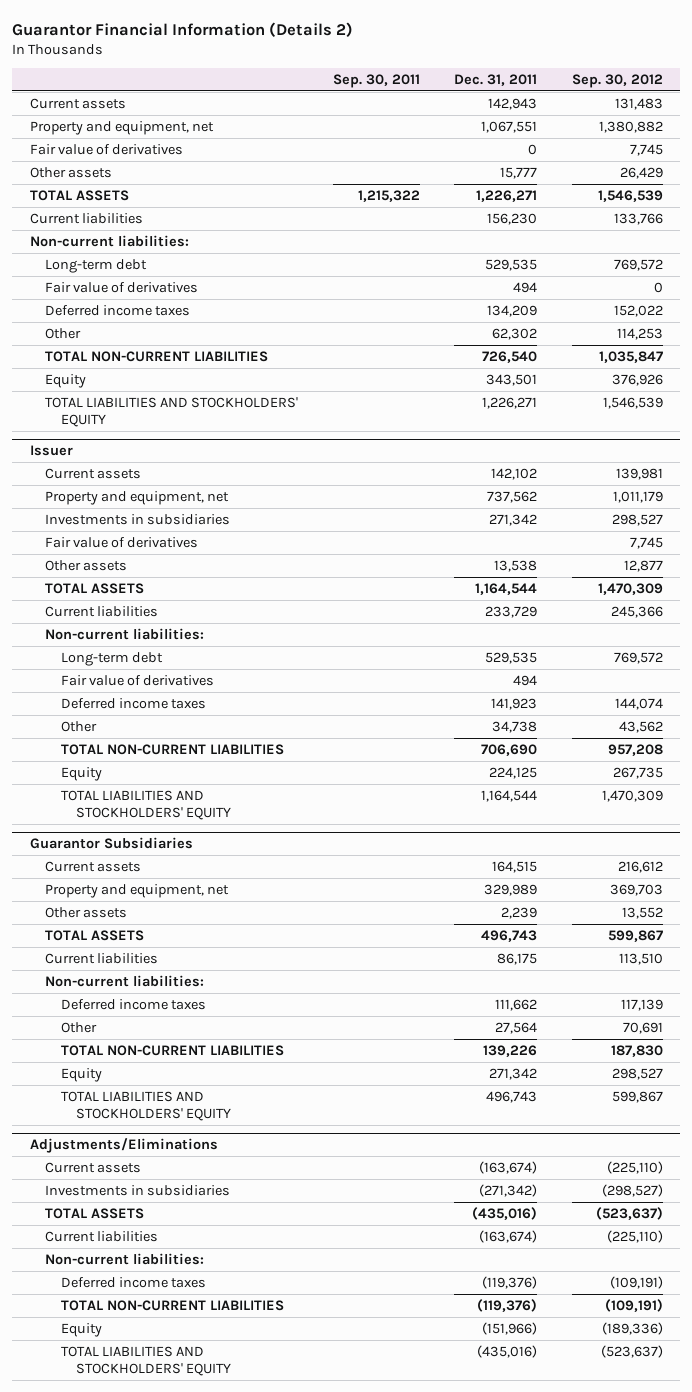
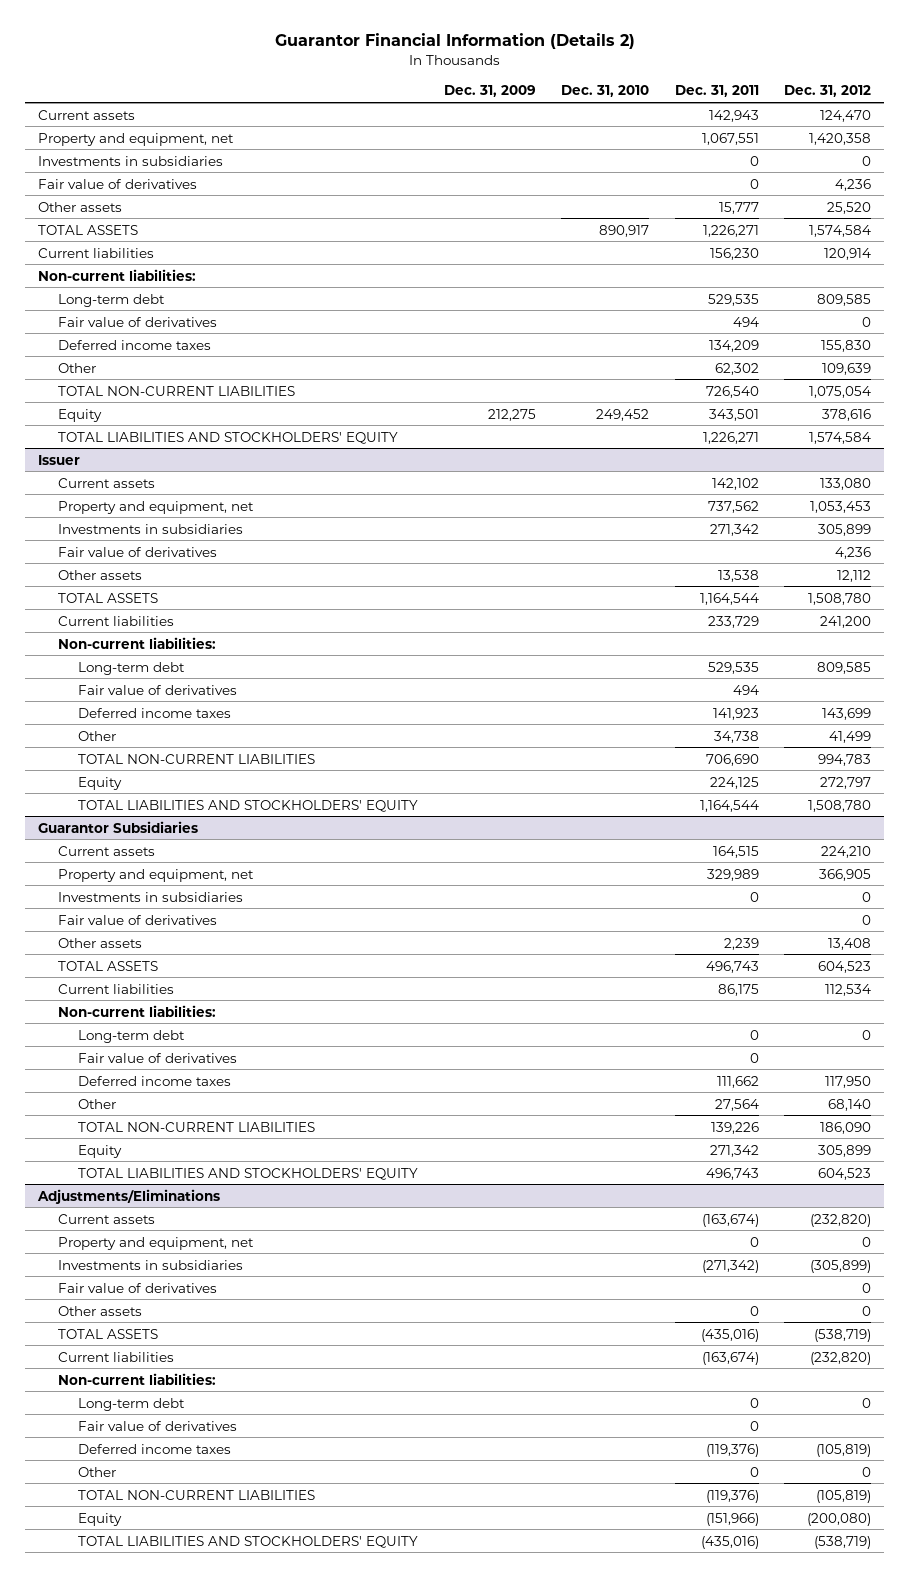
- | Sep. 30, 2011 | Dec. 31, 2011 | Sep. 30, 2012
+ | Dec. 31, 2009 | Dec. 31, 2010 | Dec. 31, 2011 | Dec. 31, 2012
+ Investments in subsidiaries | | | 0 | 0
@ Guarantor Subsidiaries
+ Investments in subsidiaries | | | 0 | 0
+ Fair value of derivatives | | | | 0
+ Long-term debt | | | 0 | 0
+ Fair value of derivatives | | | 0 |
@ Adjustments/Eliminations
+ Property and equipment, net | | | 0 | 0
+ Fair value of derivatives | | | | 0
+ Other assets | | | 0 | 0
+ Long-term debt | | | 0 | 0
+ Fair value of derivatives | | | 0 |
+ Other | | | 0 | 0

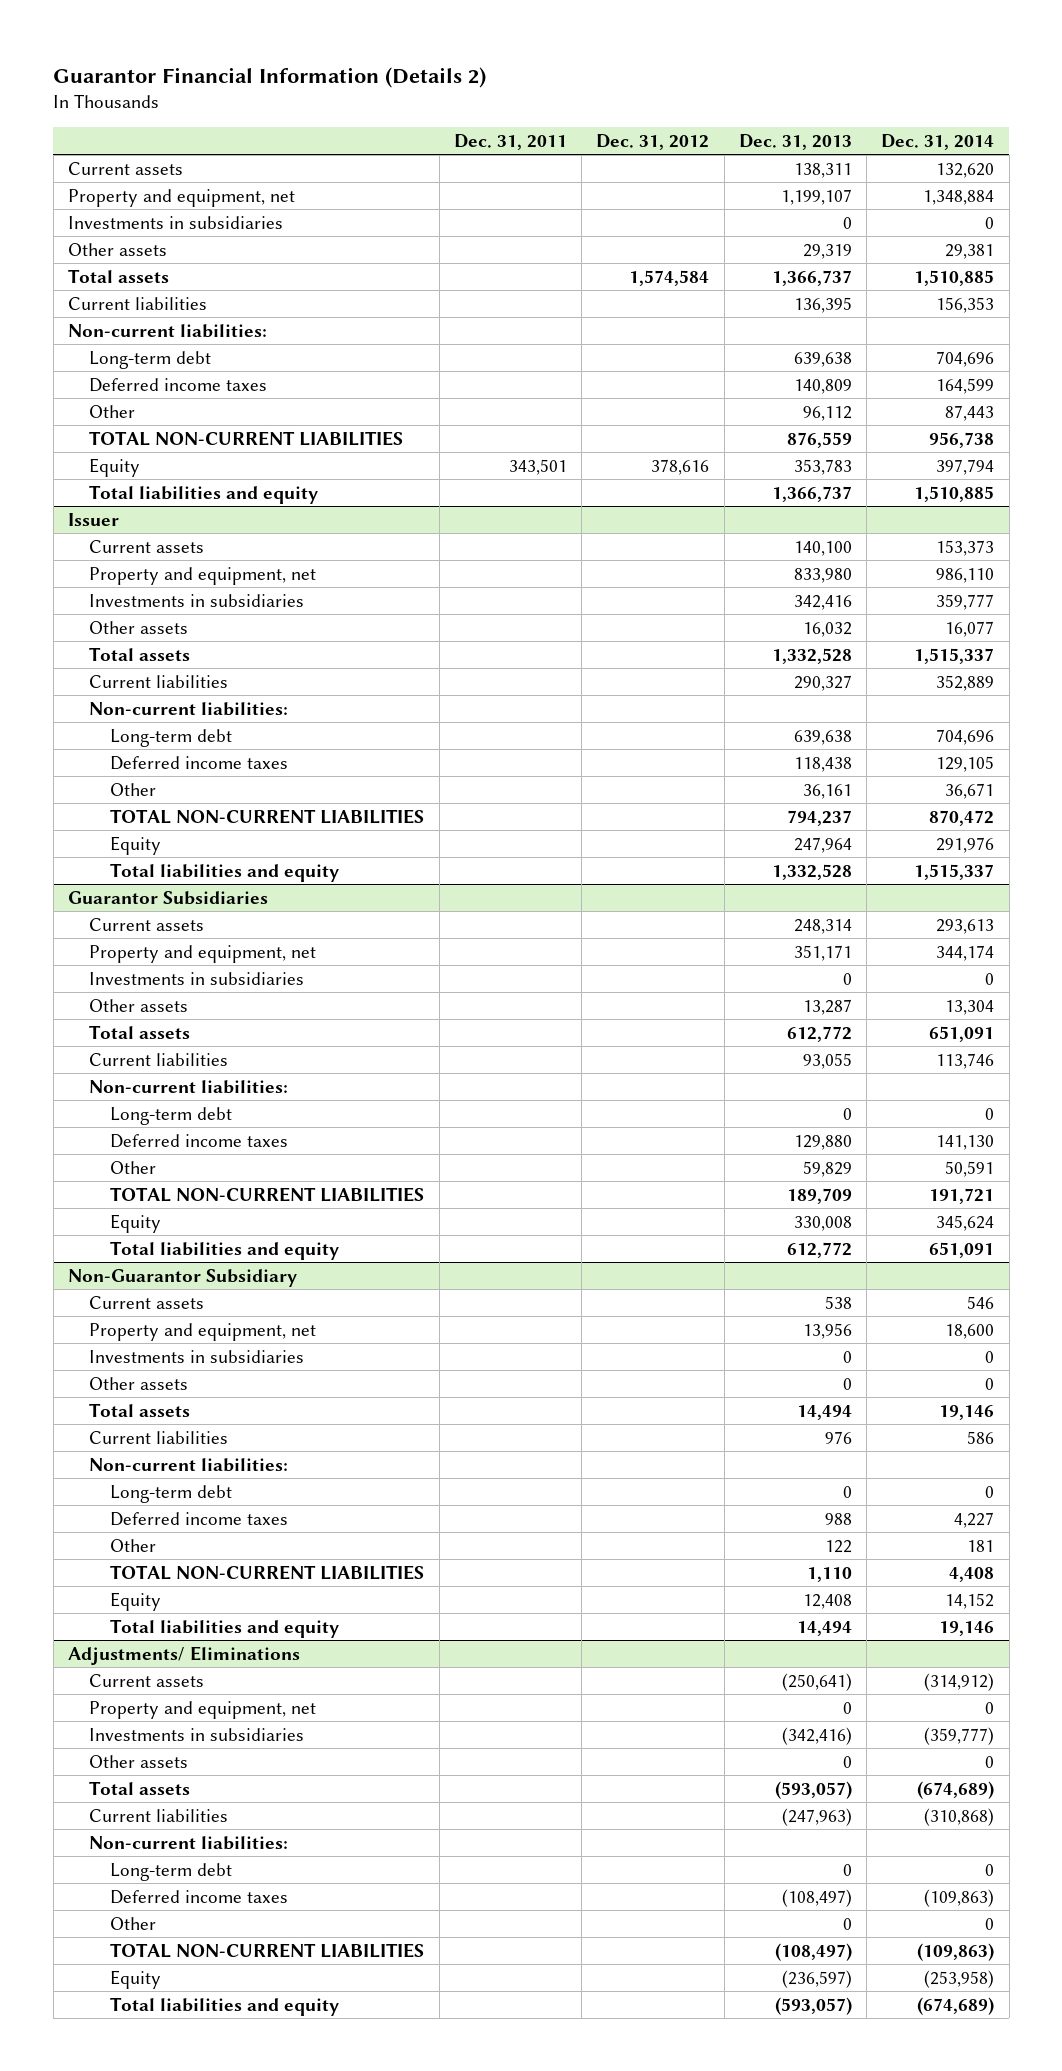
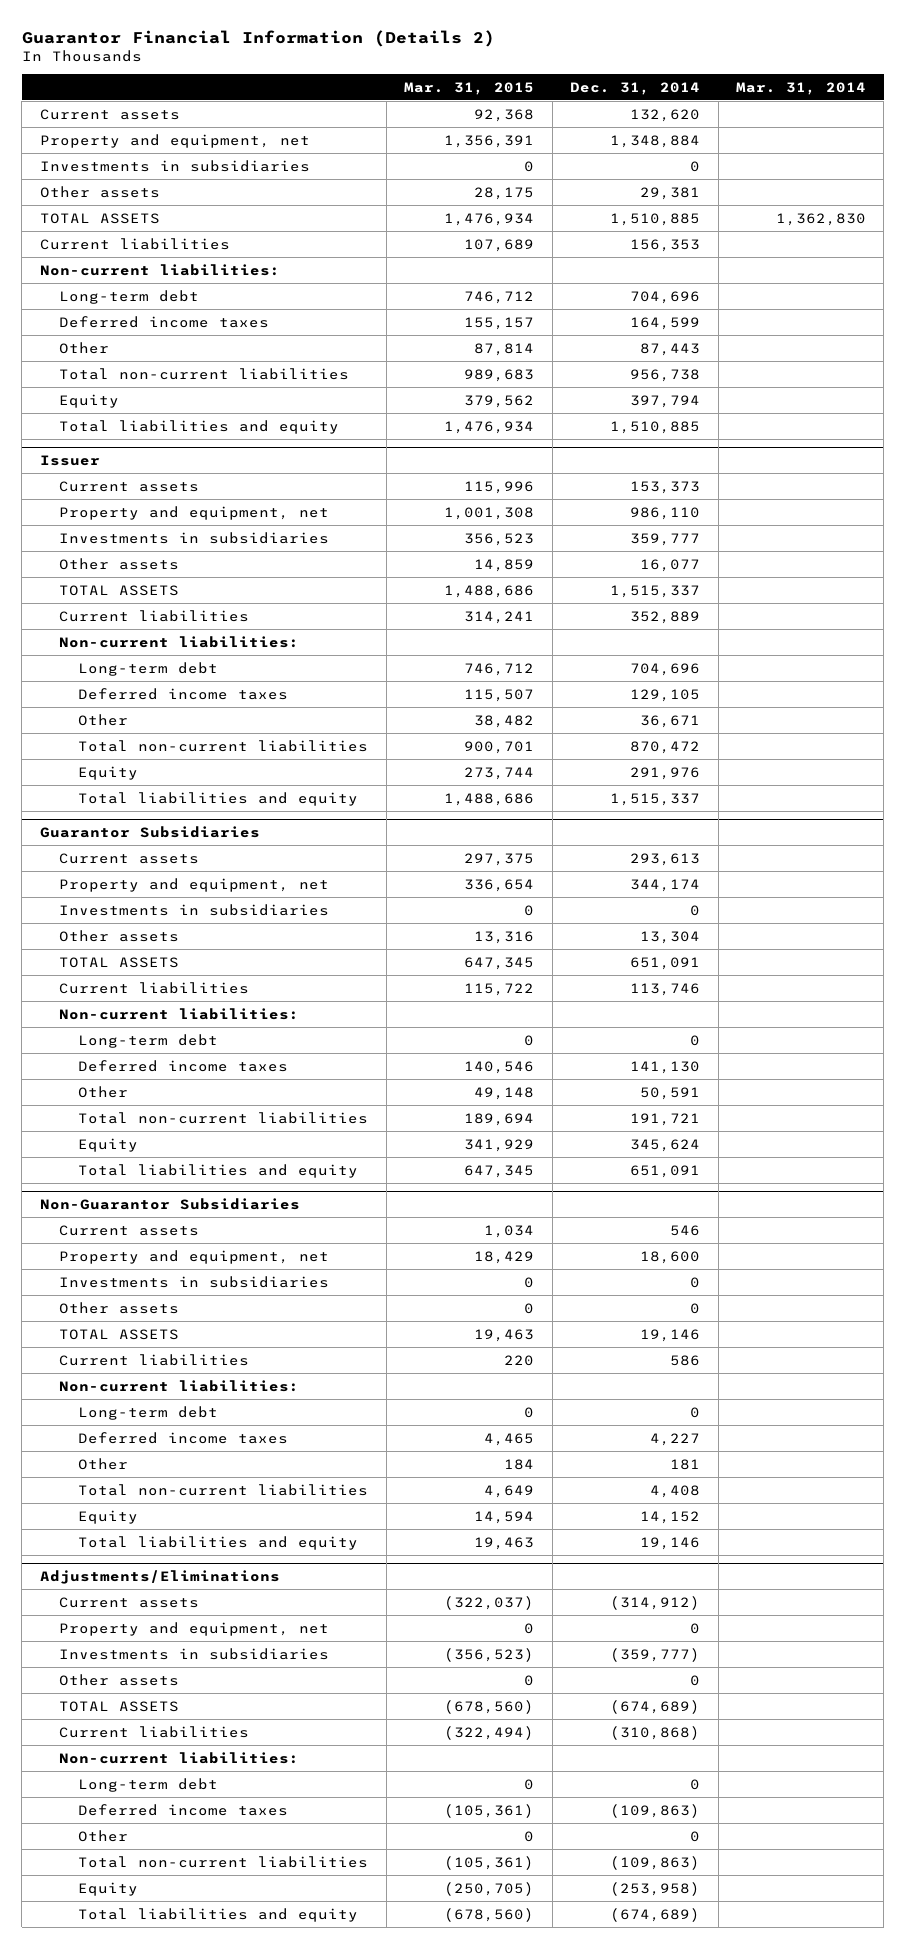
- | Dec. 31, 2011 | Dec. 31, 2012 | Dec. 31, 2013 | Dec. 31, 2014
+ | Mar. 31, 2015 | Dec. 31, 2014 | Mar. 31, 2014
- Total assets | | 1,574,584 | 1,366,737 | 1,510,885
+ TOTAL ASSETS | 1,476,934 | 1,510,885 | 1,362,830
- TOTAL NON-CURRENT LIABILITIES | | | 876,559 | 956,738
+ Total non-current liabilities | 989,683 | 956,738 |
@ Issuer
- Total assets | | | 1,332,528 | 1,515,337
+ TOTAL ASSETS | 1,488,686 | 1,515,337 |
- TOTAL NON-CURRENT LIABILITIES | | | 794,237 | 870,472
+ Total non-current liabilities | 900,701 | 870,472 |
@ Guarantor Subsidiaries
- Total assets | | | 612,772 | 651,091
+ TOTAL ASSETS | 647,345 | 651,091 |
- TOTAL NON-CURRENT LIABILITIES | | | 189,709 | 191,721
+ Total non-current liabilities | 189,694 | 191,721 |
- Non-Guarantor Subsidiary
+ Non-Guarantor Subsidiaries
- Total assets | | | 14,494 | 19,146
+ TOTAL ASSETS | 19,463 | 19,146 |
- TOTAL NON-CURRENT LIABILITIES | | | 1,110 | 4,408
+ Total non-current liabilities | 4,649 | 4,408 |
- Adjustments/ Eliminations
+ Adjustments/Eliminations
- Total assets | | | (593,057) | (674,689)
+ TOTAL ASSETS | (678,560) | (674,689) |
- TOTAL NON-CURRENT LIABILITIES | | | (108,497) | (109,863)
+ Total non-current liabilities | (105,361) | (109,863) |

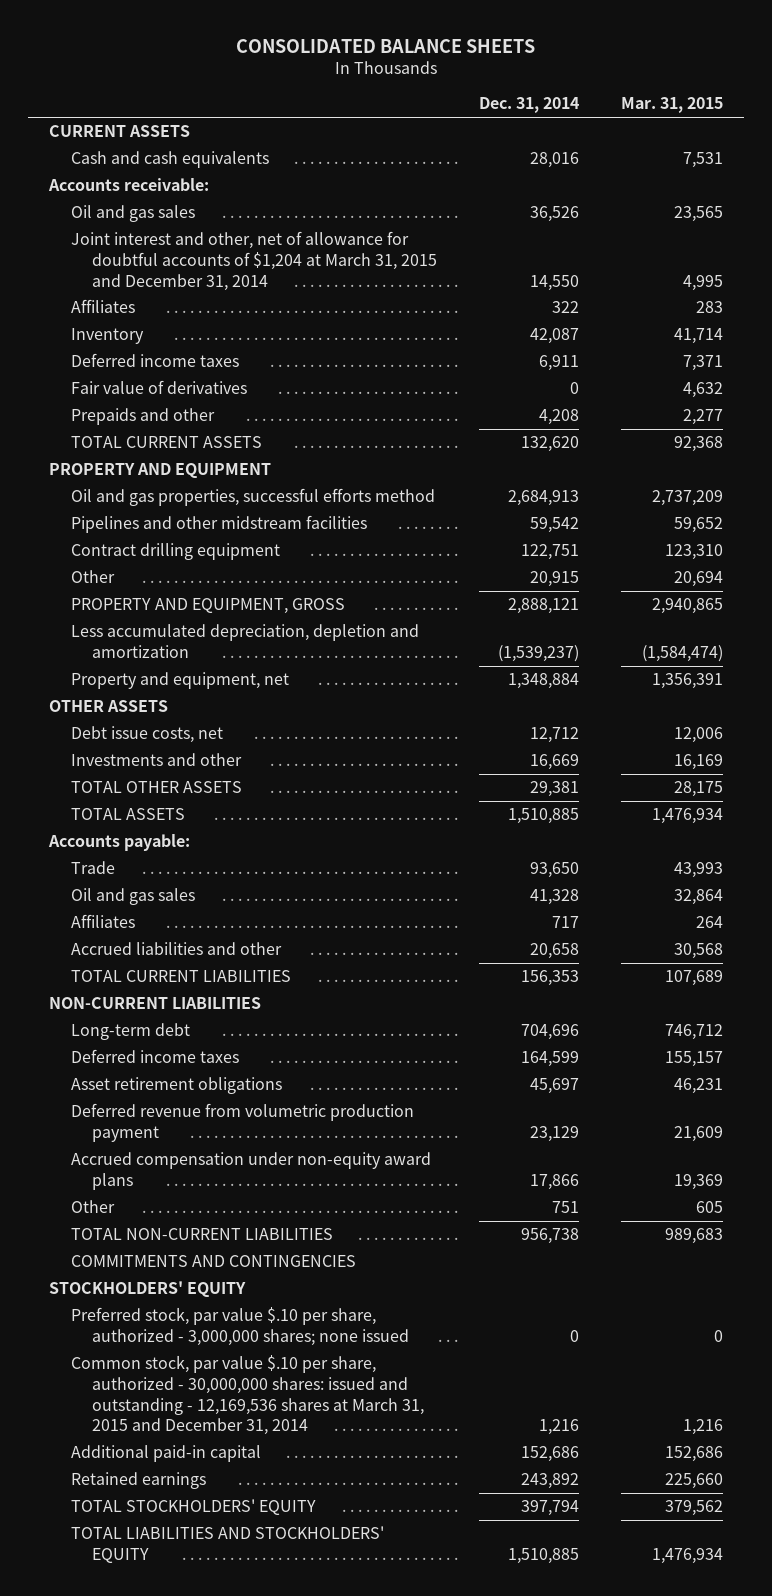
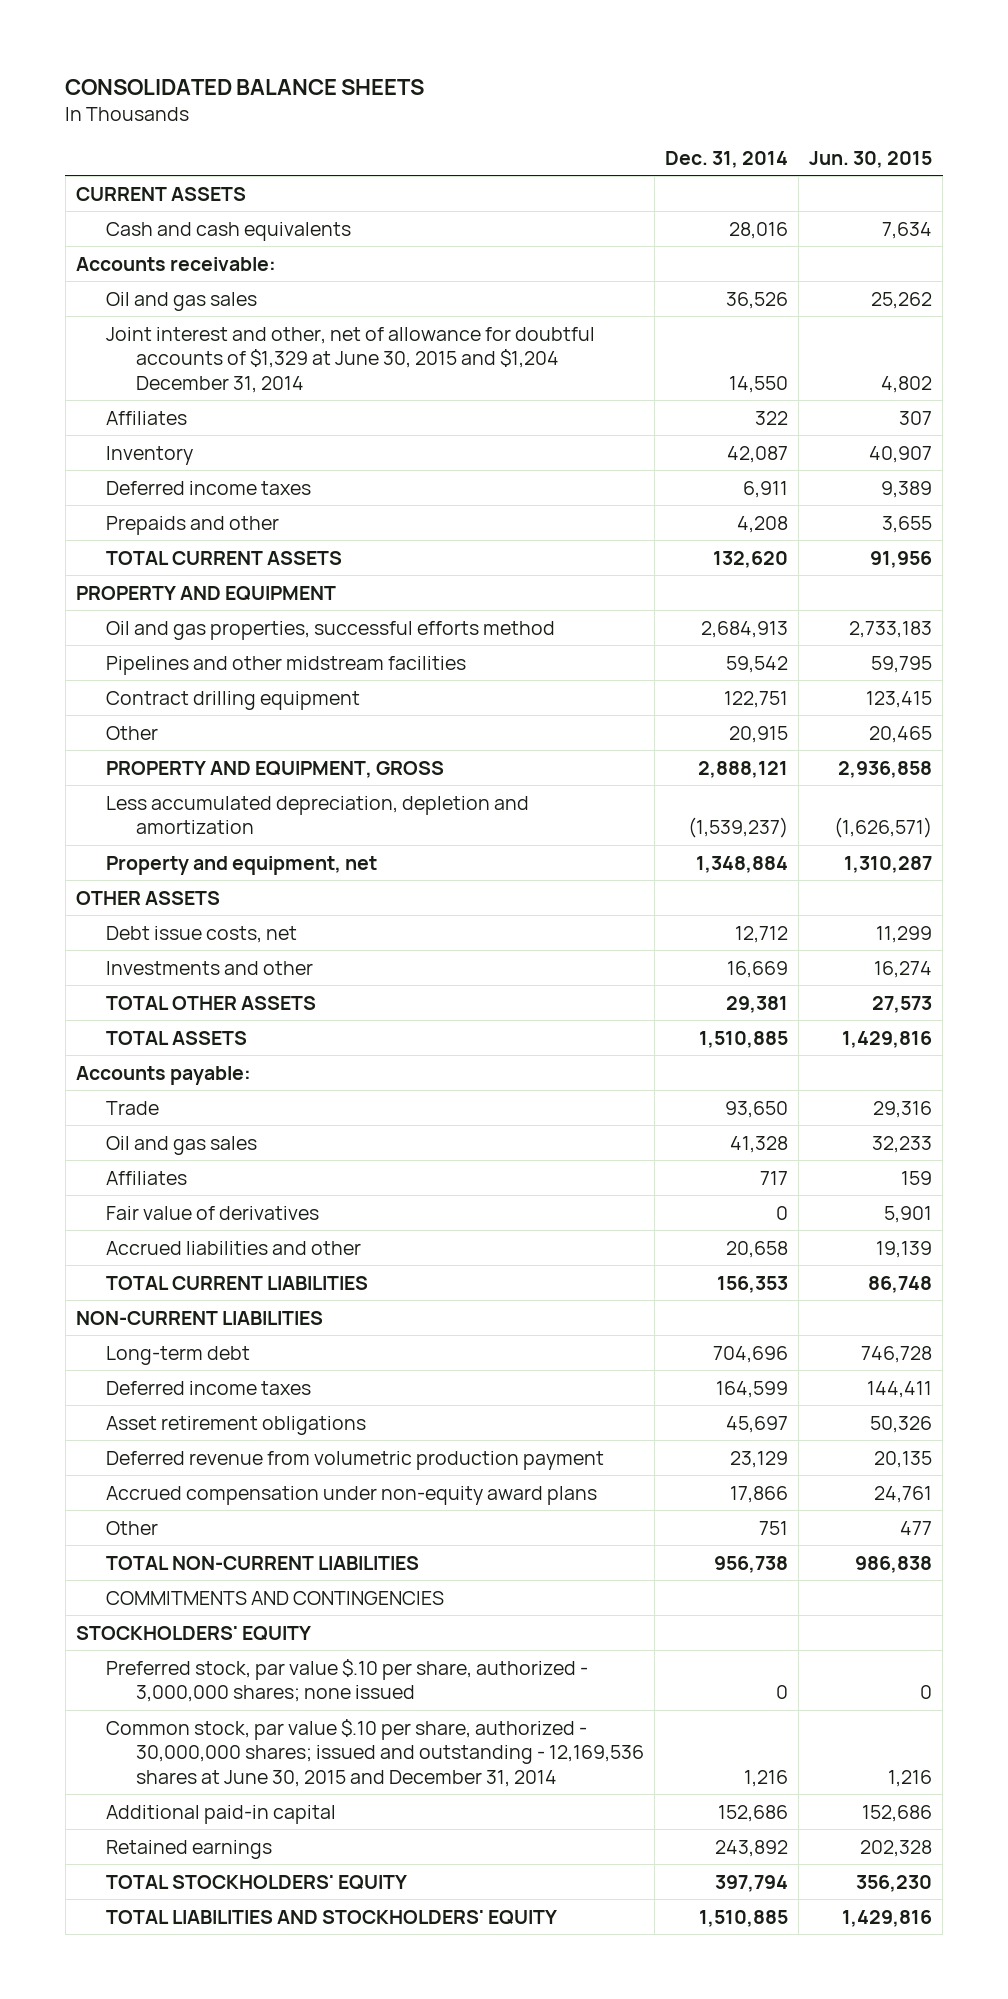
- | Dec. 31, 2014 | Mar. 31, 2015
+ | Dec. 31, 2014 | Jun. 30, 2015
- Joint interest and other, net of allowance for doubtful accounts of $1,204 at March 31, 2015 and December 31, 2014 | 14,550 | 4,995
+ Joint interest and other, net of allowance for doubtful accounts of $1,329 at June 30, 2015 and $1,204 December 31, 2014 | 14,550 | 4,802
moved down: Fair value of derivatives | 0 | 5,901
- Common stock, par value $.10 per share, authorized - 30,000,000 shares: issued and outstanding - 12,169,536 shares at March 31, 2015 and December 31, 2014 | 1,216 | 1,216
+ Common stock, par value $.10 per share, authorized - 30,000,000 shares; issued and outstanding - 12,169,536 shares at June 30, 2015 and December 31, 2014 | 1,216 | 1,216

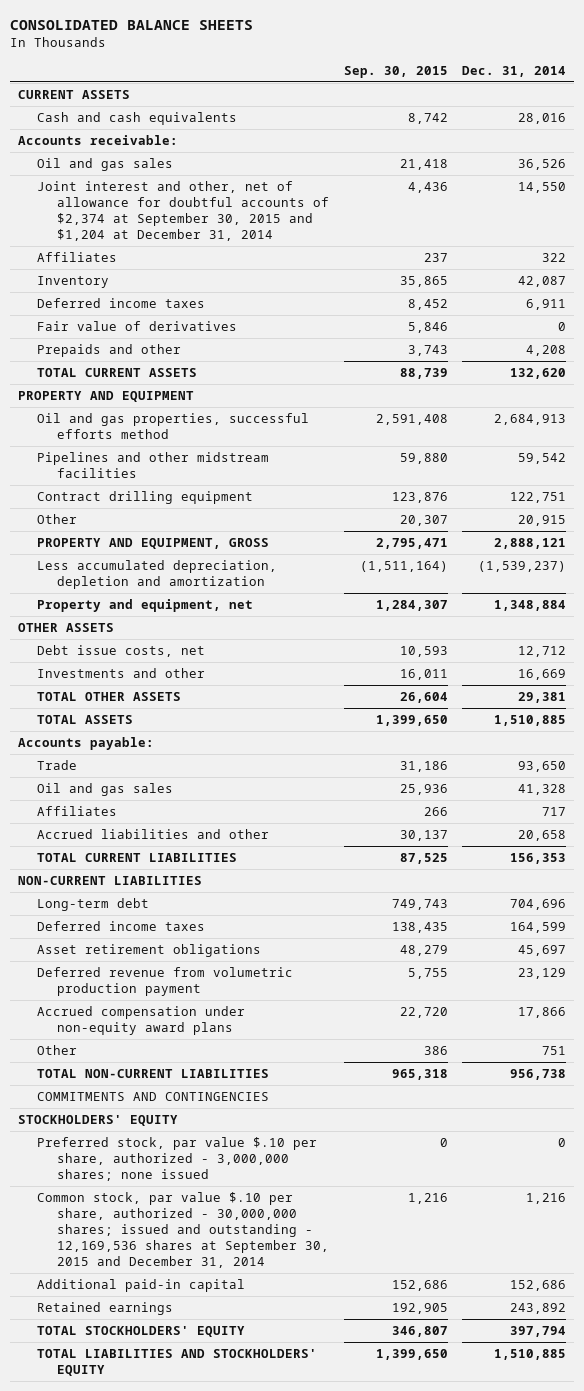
- | Dec. 31, 2014 | Jun. 30, 2015
+ | Sep. 30, 2015 | Dec. 31, 2014
- Joint interest and other, net of allowance for doubtful accounts of $1,329 at June 30, 2015 and $1,204 December 31, 2014 | 14,550 | 4,802
+ Joint interest and other, net of allowance for doubtful accounts of $2,374 at September 30, 2015 and $1,204 at December 31, 2014 | 4,436 | 14,550
moved up: Fair value of derivatives | 5,846 | 0
- Common stock, par value $.10 per share, authorized - 30,000,000 shares; issued and outstanding - 12,169,536 shares at June 30, 2015 and December 31, 2014 | 1,216 | 1,216
+ Common stock, par value $.10 per share, authorized - 30,000,000 shares; issued and outstanding - 12,169,536 shares at September 30, 2015 and December 31, 2014 | 1,216 | 1,216

